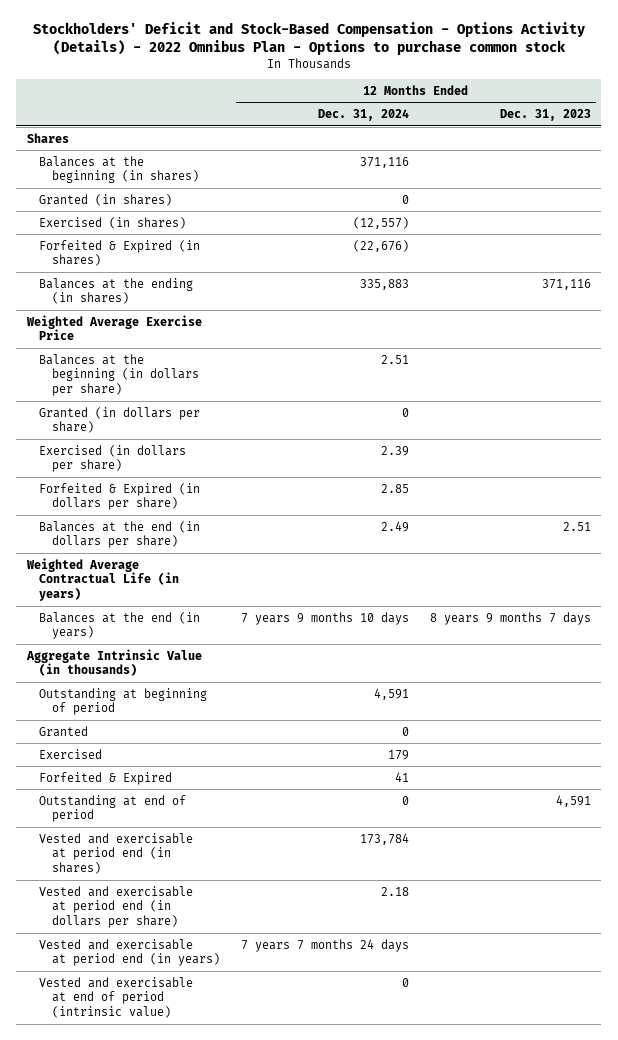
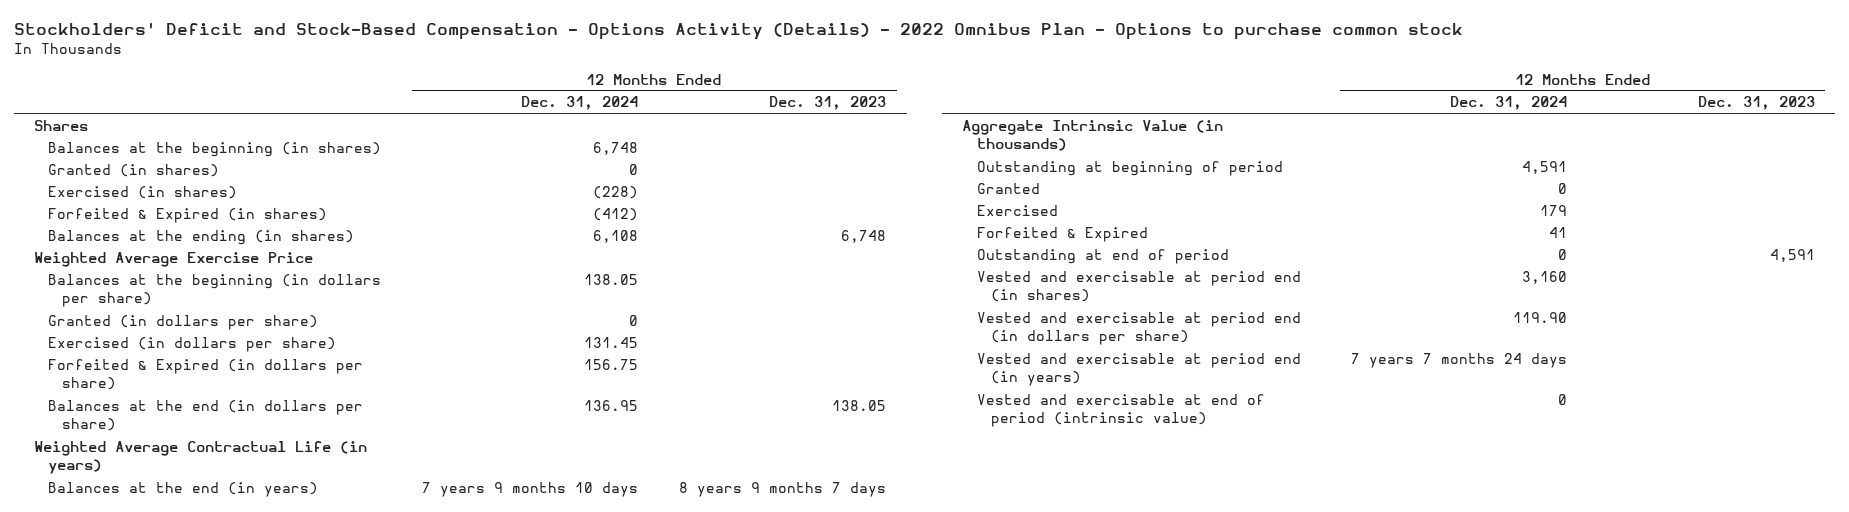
- Balances at the beginning (in shares) | 371,116 |
+ Balances at the beginning (in shares) | 6,748 |
- Exercised (in shares) | (12,557) |
- Forfeited & Expired (in shares) | (22,676) |
- Balances at the ending (in shares) | 335,883 | 371,116
+ Exercised (in shares) | (228) |
+ Forfeited & Expired (in shares) | (412) |
+ Balances at the ending (in shares) | 6,108 | 6,748
- Balances at the beginning (in dollars per share) | 2.51 |
+ Balances at the beginning (in dollars per share) | 138.05 |
- Exercised (in dollars per share) | 2.39 |
- Forfeited & Expired (in dollars per share) | 2.85 |
- Balances at the end (in dollars per share) | 2.49 | 2.51
+ Exercised (in dollars per share) | 131.45 |
+ Forfeited & Expired (in dollars per share) | 156.75 |
+ Balances at the end (in dollars per share) | 136.95 | 138.05
- Vested and exercisable at period end (in shares) | 173,784 |
- Vested and exercisable at period end (in dollars per share) | 2.18 |
+ Vested and exercisable at period end (in shares) | 3,160 |
+ Vested and exercisable at period end (in dollars per share) | 119.90 |

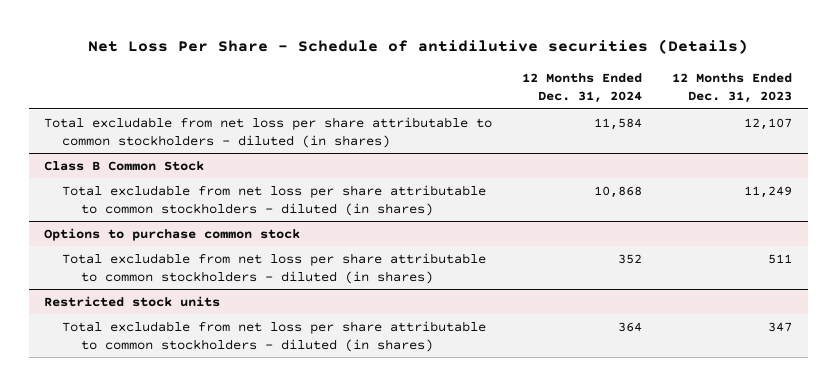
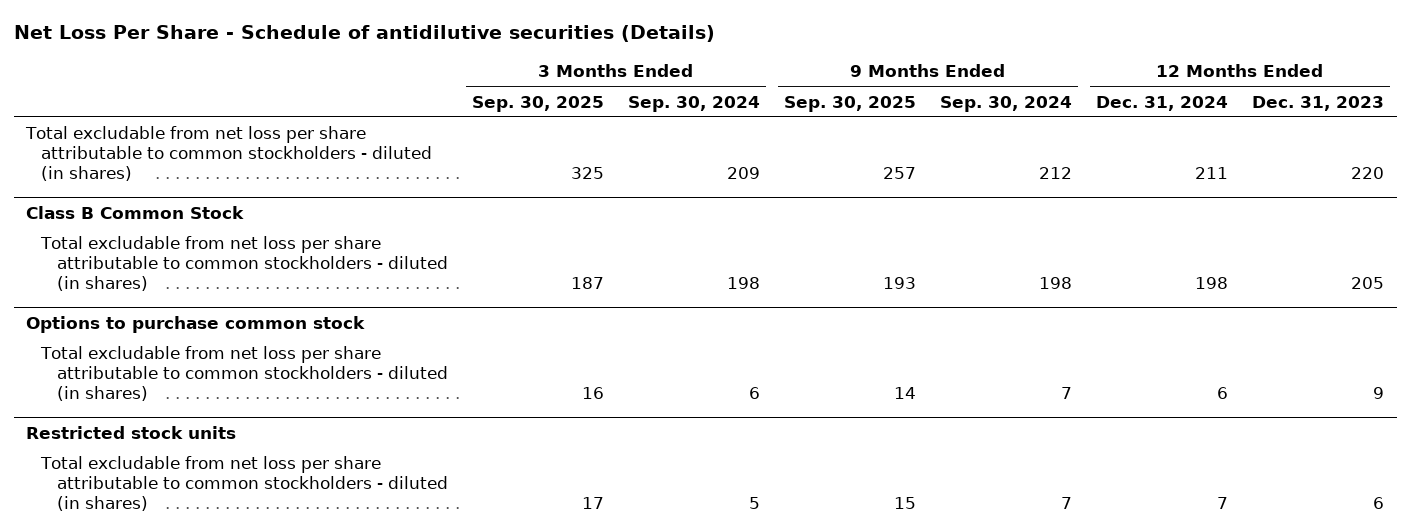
- | 12 Months Ended Dec. 31, 2024 | 12 Months Ended Dec. 31, 2023
+ | 3 Months Ended Sep. 30, 2025 | 3 Months Ended Sep. 30, 2024 | 9 Months Ended Sep. 30, 2025 | 9 Months Ended Sep. 30, 2024 | 12 Months Ended Dec. 31, 2024 | 12 Months Ended Dec. 31, 2023
- Total excludable from net loss per share attributable to common stockholders - diluted (in shares) | 11,584 | 12,107
+ Total excludable from net loss per share attributable to common stockholders - diluted (in shares) | 325 | 209 | 257 | 212 | 211 | 220
@ Class B Common Stock
- Total excludable from net loss per share attributable to common stockholders - diluted (in shares) | 10,868 | 11,249
+ Total excludable from net loss per share attributable to common stockholders - diluted (in shares) | 187 | 198 | 193 | 198 | 198 | 205
@ Options to purchase common stock
- Total excludable from net loss per share attributable to common stockholders - diluted (in shares) | 352 | 511
+ Total excludable from net loss per share attributable to common stockholders - diluted (in shares) | 16 | 6 | 14 | 7 | 6 | 9
@ Restricted stock units
- Total excludable from net loss per share attributable to common stockholders - diluted (in shares) | 364 | 347
+ Total excludable from net loss per share attributable to common stockholders - diluted (in shares) | 17 | 5 | 15 | 7 | 7 | 6

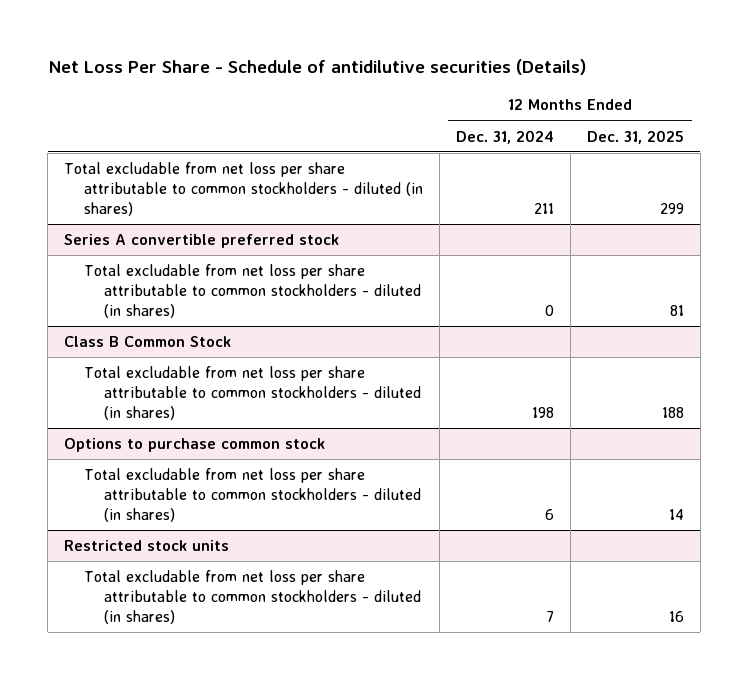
- | 3 Months Ended Sep. 30, 2025 | 3 Months Ended Sep. 30, 2024 | 9 Months Ended Sep. 30, 2025 | 9 Months Ended Sep. 30, 2024 | 12 Months Ended Dec. 31, 2024 | 12 Months Ended Dec. 31, 2023
+ | 12 Months Ended Dec. 31, 2024 | 12 Months Ended Dec. 31, 2025
+ Series A convertible preferred stock
+ Total excludable from net loss per share attributable to common stockholders - diluted (in shares) | 0 | 81

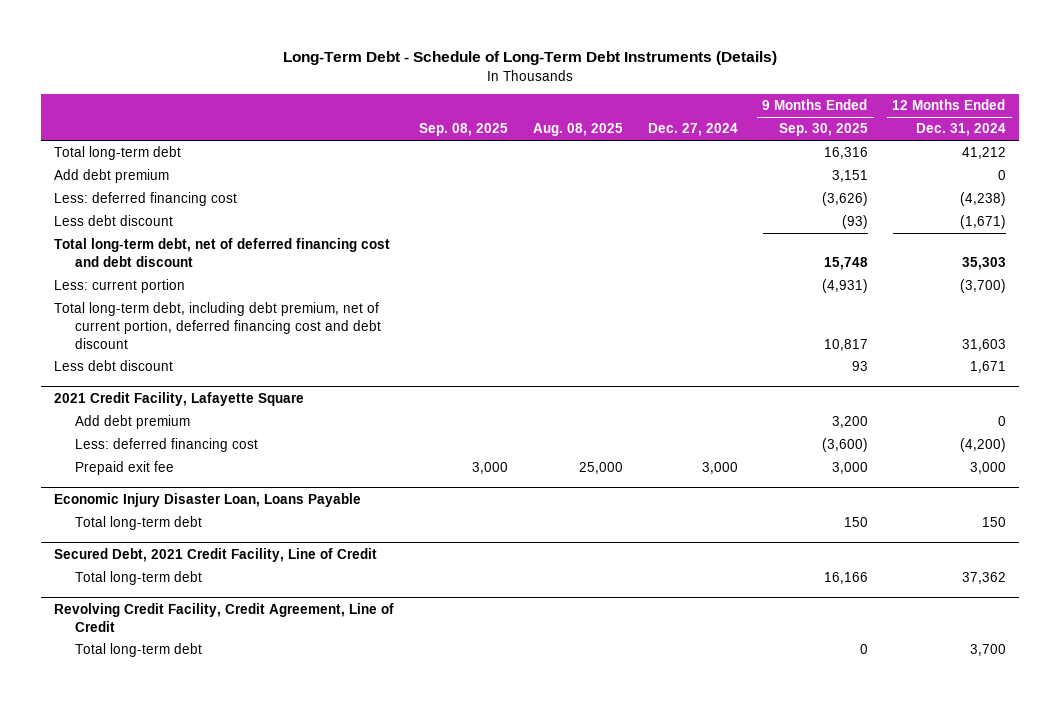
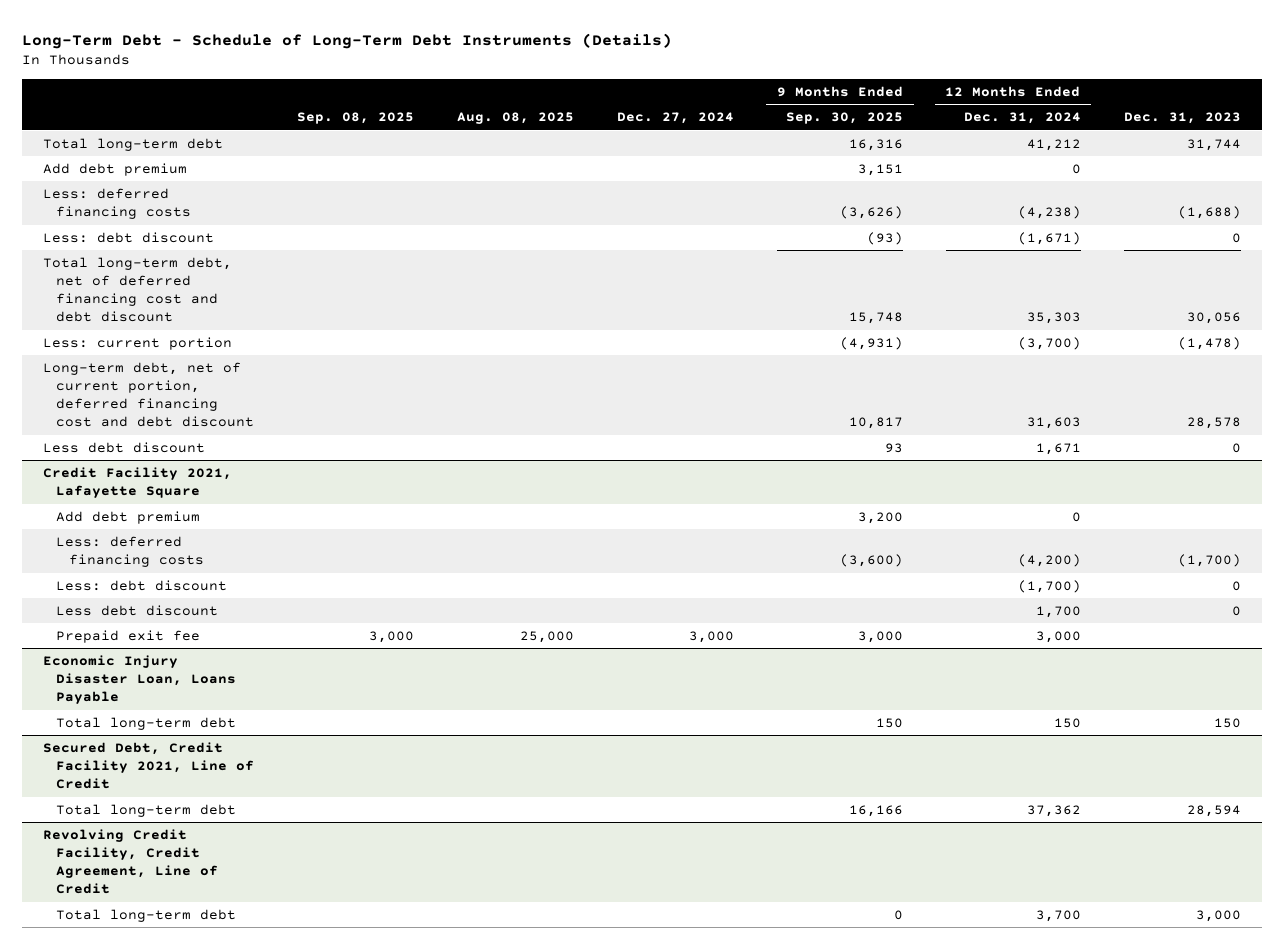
- | Sep. 08, 2025 | Aug. 08, 2025 | Dec. 27, 2024 | 9 Months Ended Sep. 30, 2025 | 12 Months Ended Dec. 31, 2024
+ | Sep. 08, 2025 | Aug. 08, 2025 | Dec. 27, 2024 | 9 Months Ended Sep. 30, 2025 | 12 Months Ended Dec. 31, 2024 | Dec. 31, 2023
- Less: deferred financing cost | | | | (3,626) | (4,238)
- Less debt discount | | | | (93) | (1,671)
+ Less: deferred financing costs | | | | (3,626) | (4,238) | (1,688)
+ Less: debt discount | | | | (93) | (1,671) | 0
- Total long-term debt, including debt premium, net of current portion, deferred financing cost and debt discount | | | | 10,817 | 31,603
+ Long-term debt, net of current portion, deferred financing cost and debt discount | | | | 10,817 | 31,603 | 28,578
- 2021 Credit Facility, Lafayette Square
+ Credit Facility 2021, Lafayette Square
- Less: deferred financing cost | | | | (3,600) | (4,200)
+ Less: deferred financing costs | | | | (3,600) | (4,200) | (1,700)
+ Less: debt discount | | | | | (1,700) | 0
+ Less debt discount | | | | | 1,700 | 0
- Secured Debt, 2021 Credit Facility, Line of Credit
+ Secured Debt, Credit Facility 2021, Line of Credit

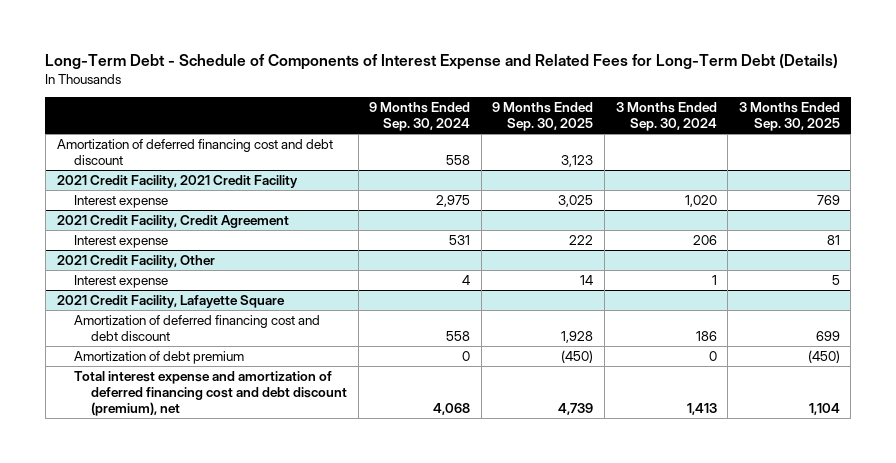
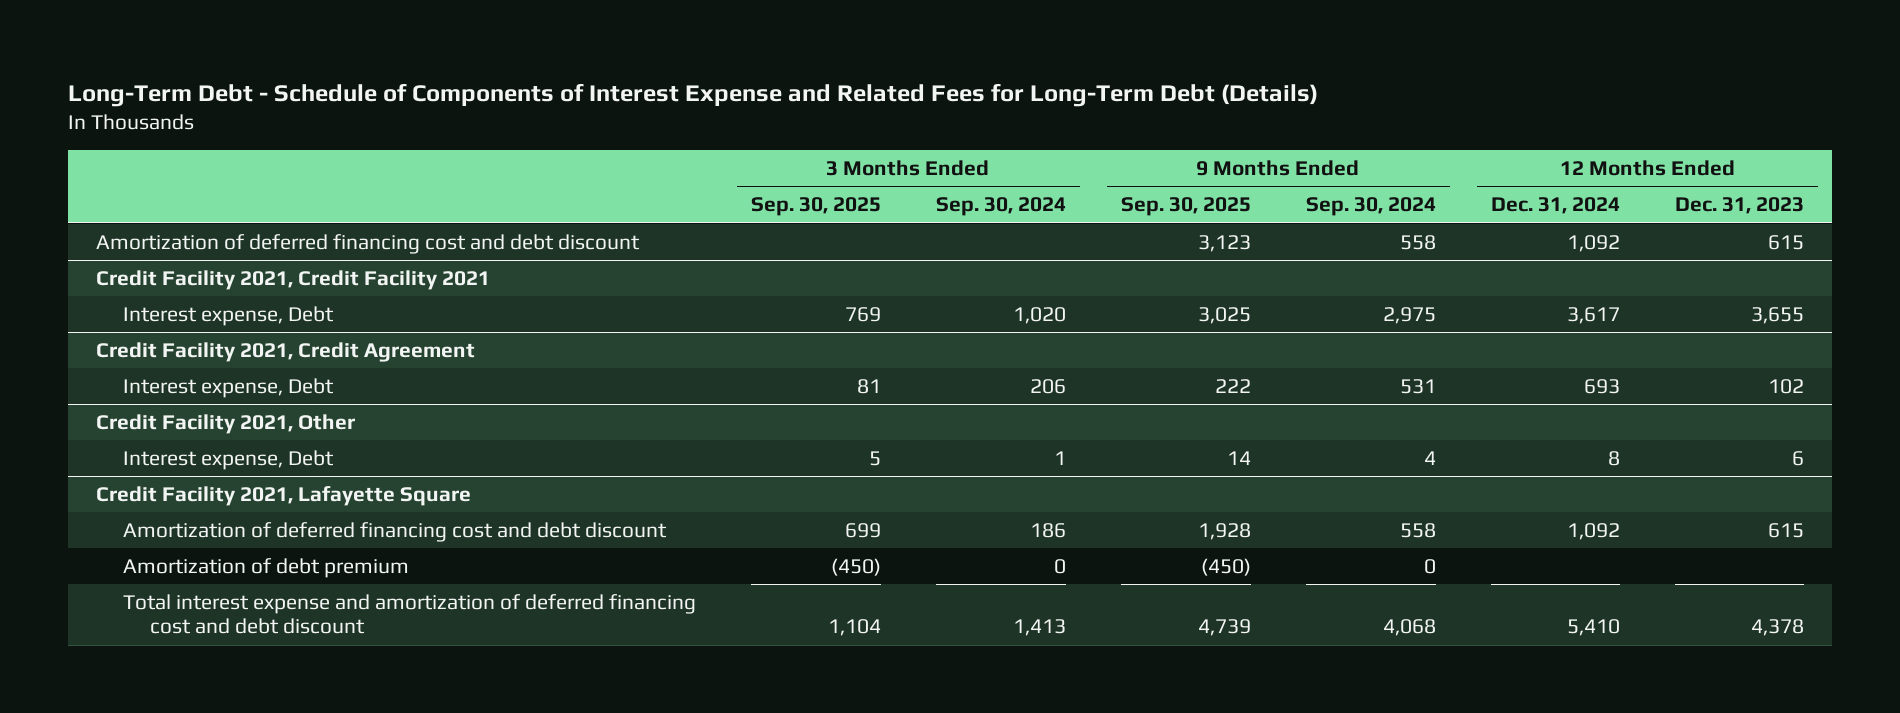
- | 9 Months Ended Sep. 30, 2024 | 9 Months Ended Sep. 30, 2025 | 3 Months Ended Sep. 30, 2024 | 3 Months Ended Sep. 30, 2025
+ | 3 Months Ended Sep. 30, 2025 | 3 Months Ended Sep. 30, 2024 | 9 Months Ended Sep. 30, 2025 | 9 Months Ended Sep. 30, 2024 | 12 Months Ended Dec. 31, 2024 | 12 Months Ended Dec. 31, 2023
- 2021 Credit Facility, 2021 Credit Facility
- Interest expense | 2,975 | 3,025 | 1,020 | 769
- 2021 Credit Facility, Credit Agreement
- Interest expense | 531 | 222 | 206 | 81
- 2021 Credit Facility, Other
- Interest expense | 4 | 14 | 1 | 5
- 2021 Credit Facility, Lafayette Square
+ Credit Facility 2021, Credit Facility 2021
+ Interest expense, Debt | 769 | 1,020 | 3,025 | 2,975 | 3,617 | 3,655
+ Credit Facility 2021, Credit Agreement
+ Interest expense, Debt | 81 | 206 | 222 | 531 | 693 | 102
+ Credit Facility 2021, Other
+ Interest expense, Debt | 5 | 1 | 14 | 4 | 8 | 6
+ Credit Facility 2021, Lafayette Square
- Total interest expense and amortization of deferred financing cost and debt discount (premium), net | 4,068 | 4,739 | 1,413 | 1,104
+ Total interest expense and amortization of deferred financing cost and debt discount | 1,104 | 1,413 | 4,739 | 4,068 | 5,410 | 4,378

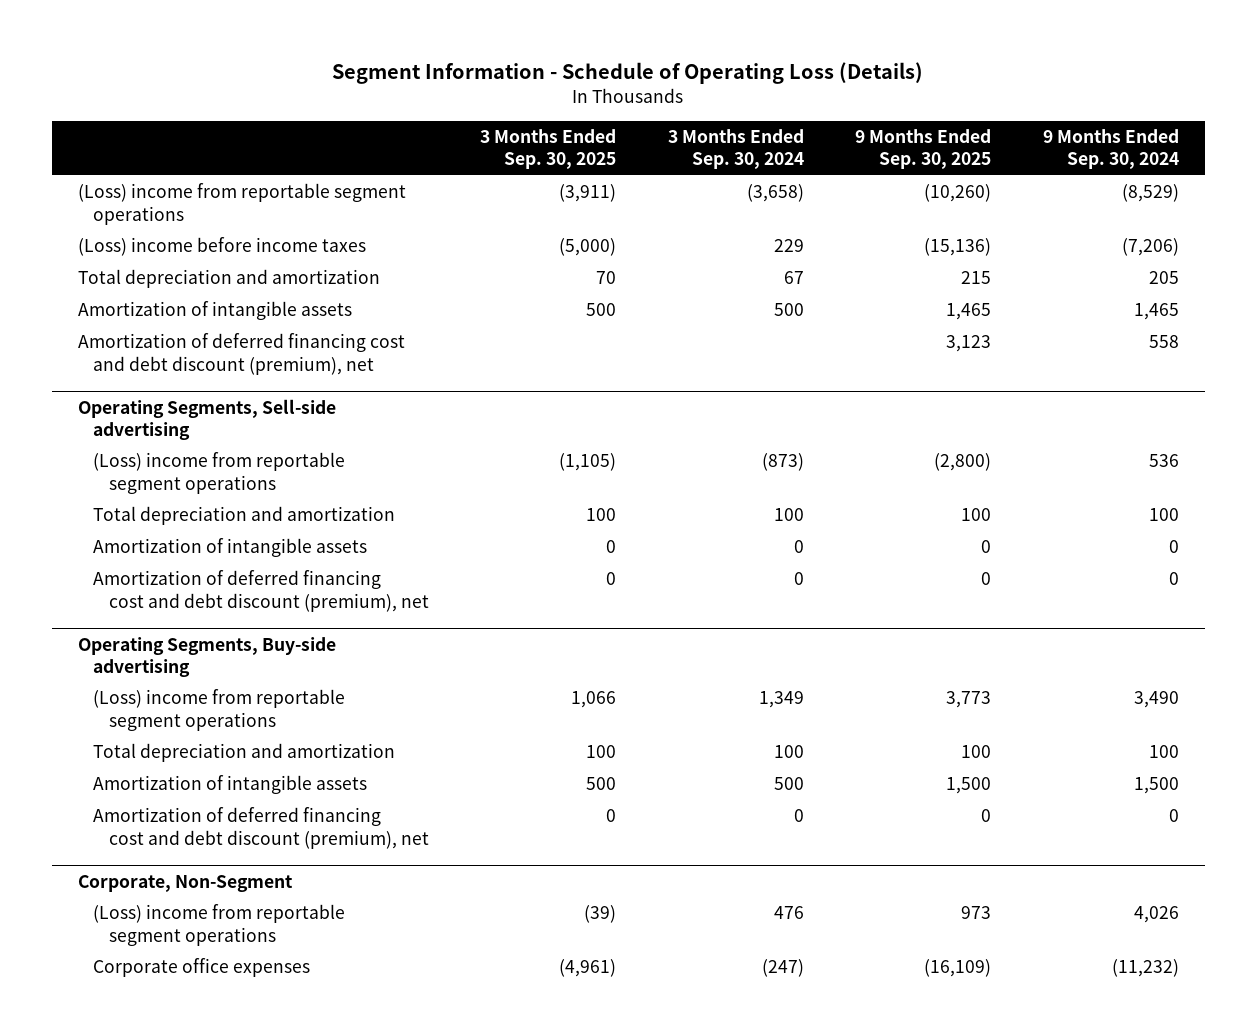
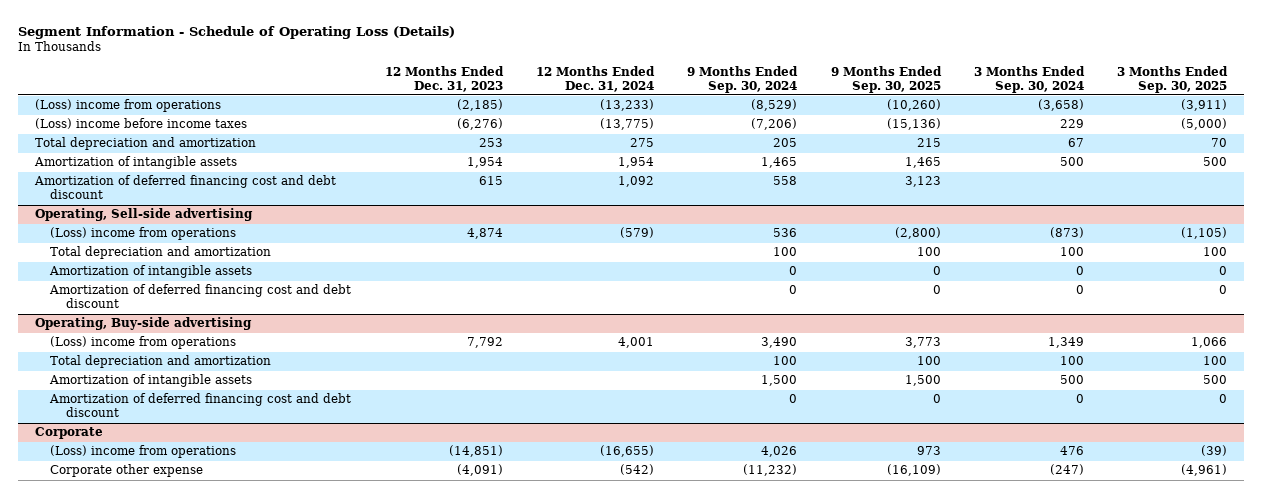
- | 3 Months Ended Sep. 30, 2025 | 3 Months Ended Sep. 30, 2024 | 9 Months Ended Sep. 30, 2025 | 9 Months Ended Sep. 30, 2024
+ | 12 Months Ended Dec. 31, 2023 | 12 Months Ended Dec. 31, 2024 | 9 Months Ended Sep. 30, 2024 | 9 Months Ended Sep. 30, 2025 | 3 Months Ended Sep. 30, 2024 | 3 Months Ended Sep. 30, 2025
- (Loss) income from reportable segment operations | (3,911) | (3,658) | (10,260) | (8,529)
+ (Loss) income from operations | (2,185) | (13,233) | (8,529) | (10,260) | (3,658) | (3,911)
- Amortization of deferred financing cost and debt discount (premium), net | | | 3,123 | 558
- Operating Segments, Sell-side advertising
- (Loss) income from reportable segment operations | (1,105) | (873) | (2,800) | 536
+ Amortization of deferred financing cost and debt discount | 615 | 1,092 | 558 | 3,123 | |
+ Operating, Sell-side advertising
+ (Loss) income from operations | 4,874 | (579) | 536 | (2,800) | (873) | (1,105)
- Amortization of deferred financing cost and debt discount (premium), net | 0 | 0 | 0 | 0
- Operating Segments, Buy-side advertising
- (Loss) income from reportable segment operations | 1,066 | 1,349 | 3,773 | 3,490
+ Amortization of deferred financing cost and debt discount | | | 0 | 0 | 0 | 0
+ Operating, Buy-side advertising
+ (Loss) income from operations | 7,792 | 4,001 | 3,490 | 3,773 | 1,349 | 1,066
- Amortization of deferred financing cost and debt discount (premium), net | 0 | 0 | 0 | 0
- Corporate, Non-Segment
- (Loss) income from reportable segment operations | (39) | 476 | 973 | 4,026
- Corporate office expenses | (4,961) | (247) | (16,109) | (11,232)
+ Amortization of deferred financing cost and debt discount | | | 0 | 0 | 0 | 0
+ Corporate
+ (Loss) income from operations | (14,851) | (16,655) | 4,026 | 973 | 476 | (39)
+ Corporate other expense | (4,091) | (542) | (11,232) | (16,109) | (247) | (4,961)

